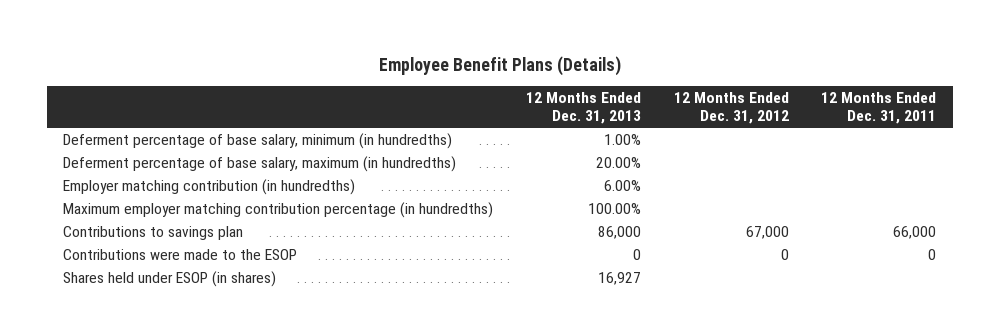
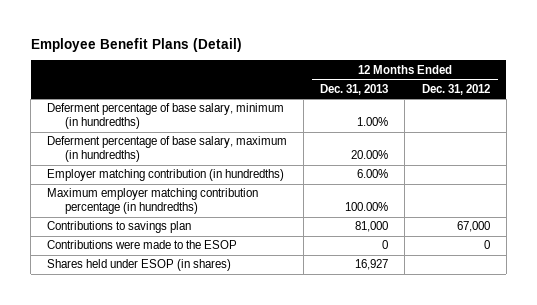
- Employee Benefit Plans (Details)
+ Employee Benefit Plans (Detail)
- | 12 Months Ended Dec. 31, 2013 | 12 Months Ended Dec. 31, 2012 | 12 Months Ended Dec. 31, 2011
+ | 12 Months Ended Dec. 31, 2013 | 12 Months Ended Dec. 31, 2012
- Contributions to savings plan | 86,000 | 67,000 | 66,000
+ Contributions to savings plan | 81,000 | 67,000

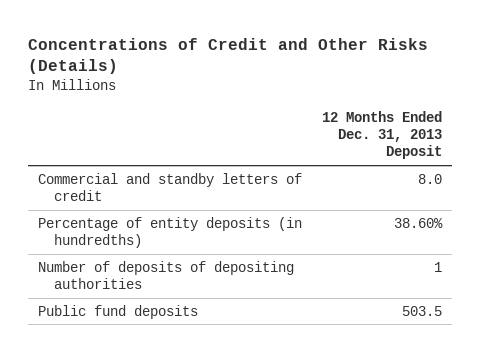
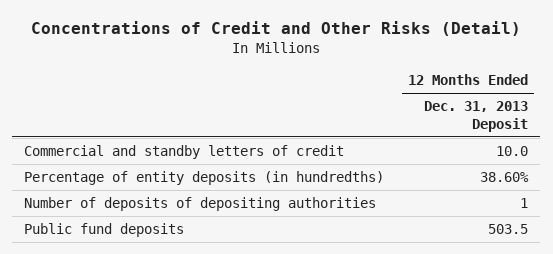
- Concentrations of Credit and Other Risks (Details)
+ Concentrations of Credit and Other Risks (Detail)
- Commercial and standby letters of credit | 8.0
+ Commercial and standby letters of credit | 10.0

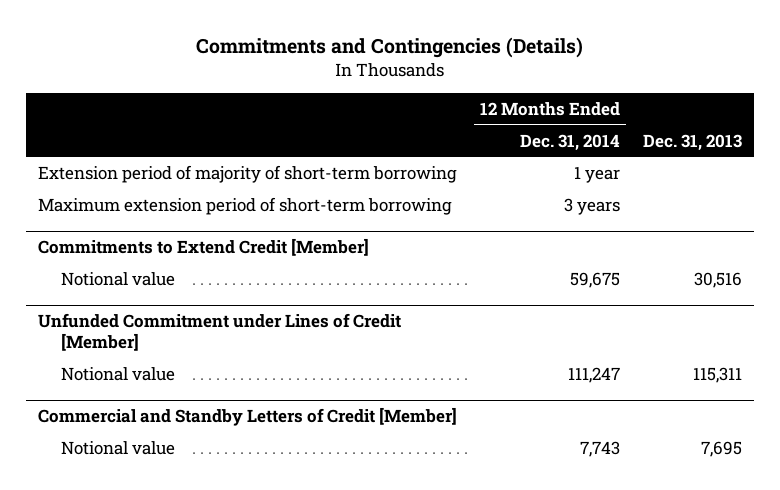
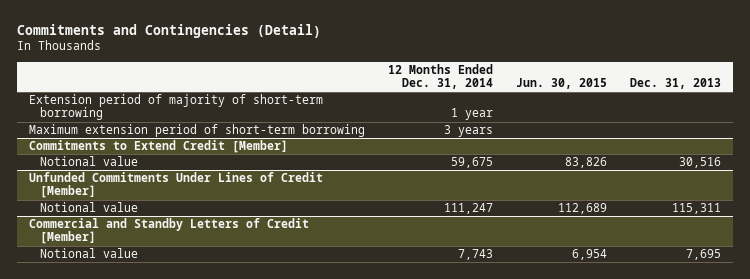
- Commitments and Contingencies (Details)
+ Commitments and Contingencies (Detail)
- | 12 Months Ended Dec. 31, 2014 | Dec. 31, 2013
+ | 12 Months Ended Dec. 31, 2014 | Jun. 30, 2015 | Dec. 31, 2013
- Unfunded Commitment under Lines of Credit [Member]
+ Unfunded Commitments Under Lines of Credit [Member]

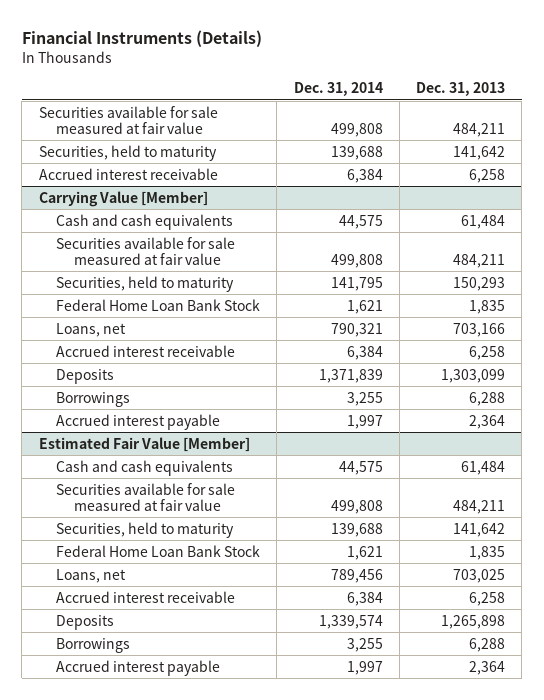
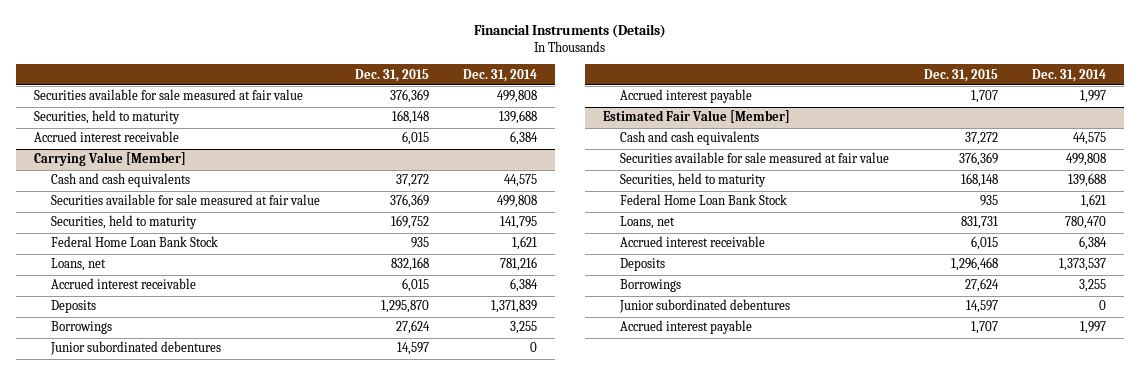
- | Dec. 31, 2014 | Dec. 31, 2013
+ | Dec. 31, 2015 | Dec. 31, 2014
@ Carrying Value [Member]
- Loans, net | 790,321 | 703,166
+ Loans, net | 832,168 | 781,216
+ Junior subordinated debentures | 14,597 | 0
@ Estimated Fair Value [Member]
- Loans, net | 789,456 | 703,025
+ Loans, net | 831,731 | 780,470
- Deposits | 1,339,574 | 1,265,898
+ Deposits | 1,296,468 | 1,373,537
+ Junior subordinated debentures | 14,597 | 0

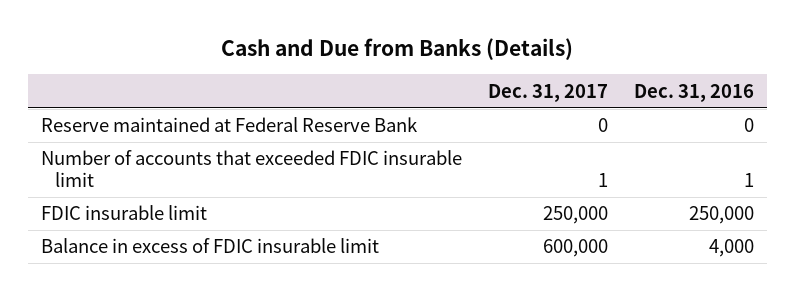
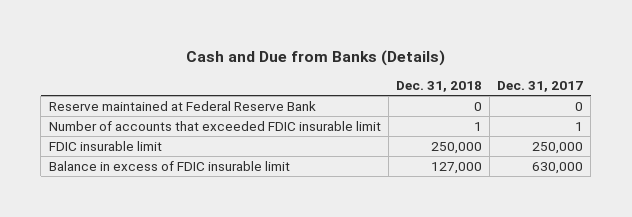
- | Dec. 31, 2017 | Dec. 31, 2016
+ | Dec. 31, 2018 | Dec. 31, 2017
- Balance in excess of FDIC insurable limit | 600,000 | 4,000
+ Balance in excess of FDIC insurable limit | 127,000 | 630,000

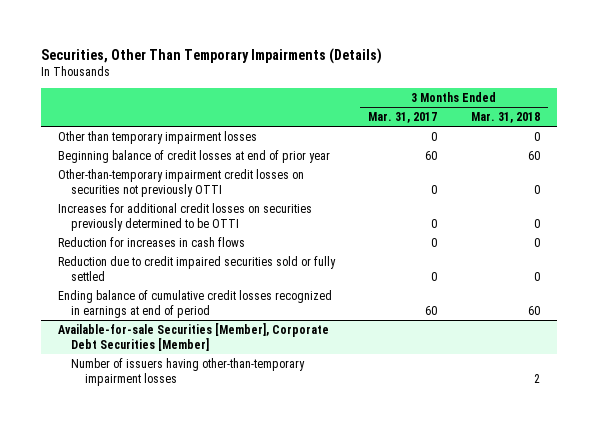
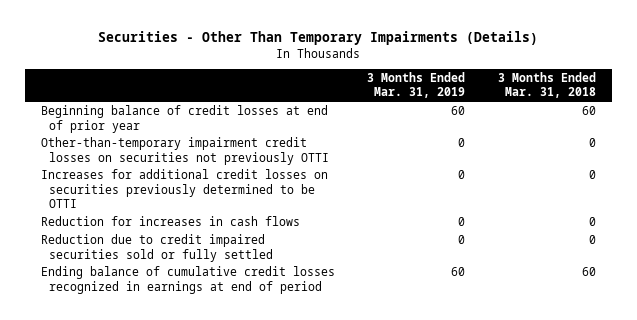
- Securities, Other Than Temporary Impairments (Details)
+ Securities - Other Than Temporary Impairments (Details)
- | 3 Months Ended Mar. 31, 2017 | 3 Months Ended Mar. 31, 2018
+ | 3 Months Ended Mar. 31, 2019 | 3 Months Ended Mar. 31, 2018
- Other than temporary impairment losses | 0 | 0
- Available-for-sale Securities [Member], Corporate Debt Securities [Member]
- Number of issuers having other-than-temporary impairment losses | | 2

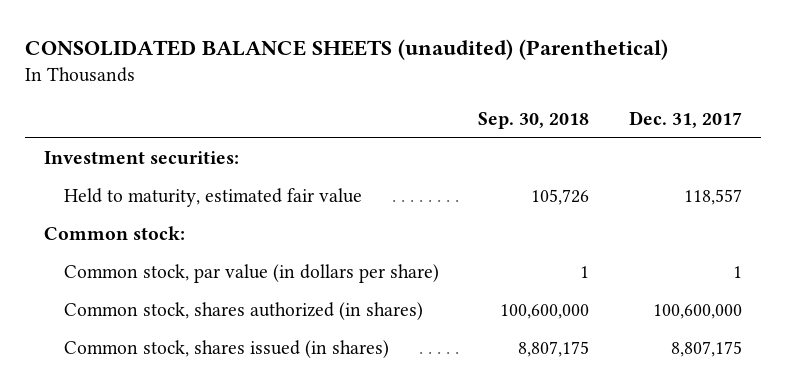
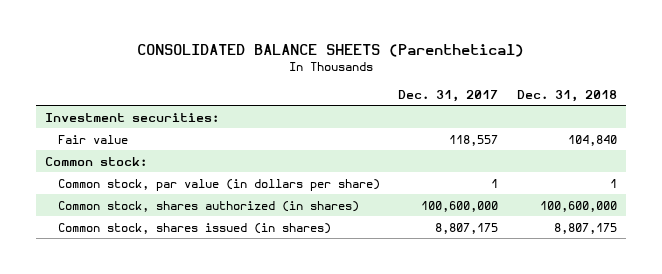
- CONSOLIDATED BALANCE SHEETS (unaudited) (Parenthetical)
+ CONSOLIDATED BALANCE SHEETS (Parenthetical)
- | Sep. 30, 2018 | Dec. 31, 2017
+ | Dec. 31, 2017 | Dec. 31, 2018
- Held to maturity, estimated fair value | 105,726 | 118,557
+ Fair value | 118,557 | 104,840

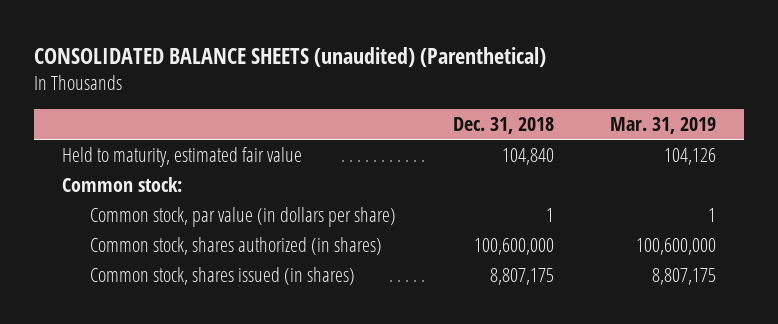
- CONSOLIDATED BALANCE SHEETS (Parenthetical)
+ CONSOLIDATED BALANCE SHEETS (unaudited) (Parenthetical)
- | Dec. 31, 2017 | Dec. 31, 2018
+ | Dec. 31, 2018 | Mar. 31, 2019
- Investment securities:
- Fair value | 118,557 | 104,840
+ Held to maturity, estimated fair value | 104,840 | 104,126

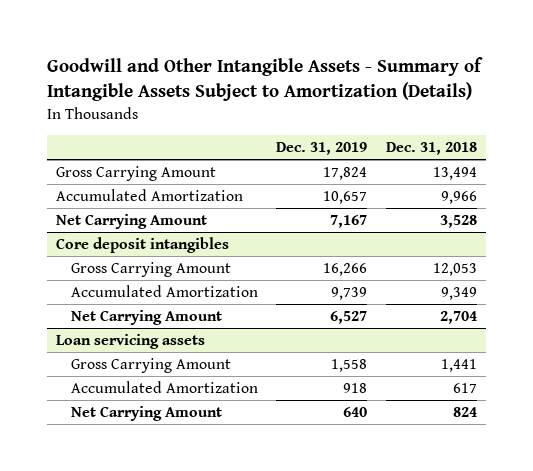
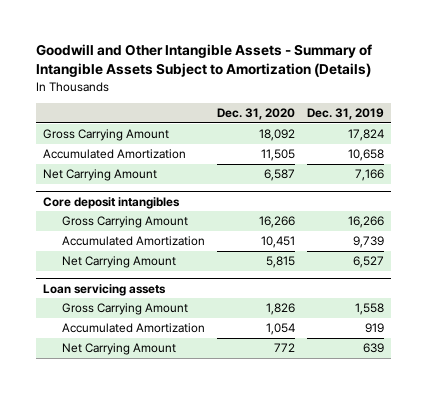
- | Dec. 31, 2019 | Dec. 31, 2018
+ | Dec. 31, 2020 | Dec. 31, 2019
- Accumulated Amortization | 10,657 | 9,966
- Net Carrying Amount | 7,167 | 3,528
+ Accumulated Amortization | 11,505 | 10,658
+ Net Carrying Amount | 6,587 | 7,166
@ Loan servicing assets
- Accumulated Amortization | 918 | 617
- Net Carrying Amount | 640 | 824
+ Accumulated Amortization | 1,054 | 919
+ Net Carrying Amount | 772 | 639

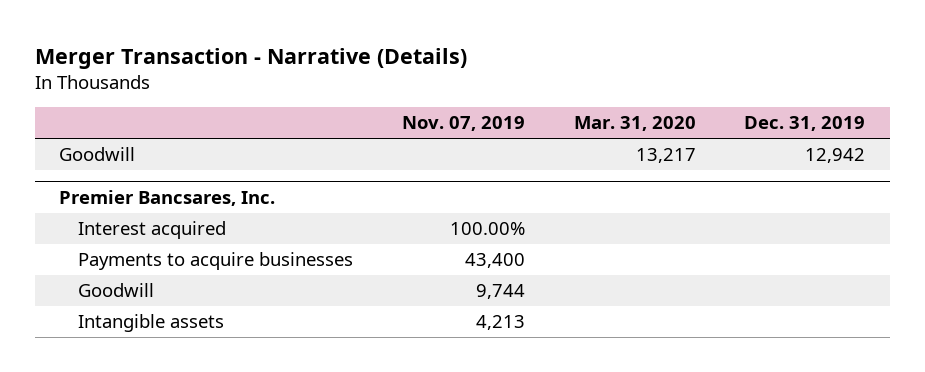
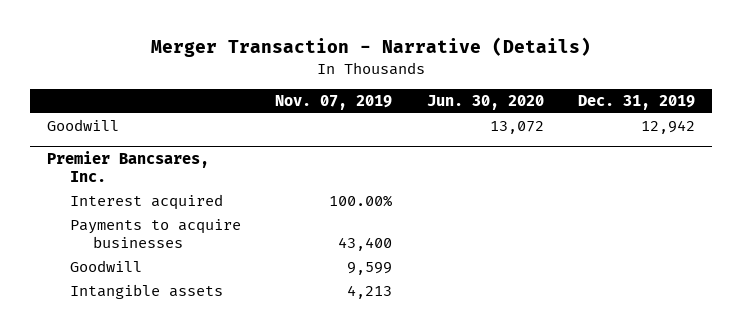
- | Nov. 07, 2019 | Mar. 31, 2020 | Dec. 31, 2019
+ | Nov. 07, 2019 | Jun. 30, 2020 | Dec. 31, 2019
@ Premier Bancsares, Inc.
- Goodwill | 9,744 | |
+ Goodwill | 9,599 | |

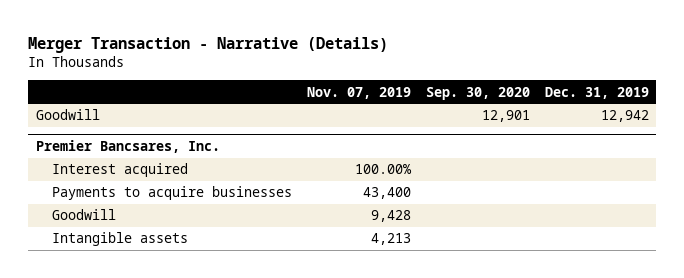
- | Nov. 07, 2019 | Jun. 30, 2020 | Dec. 31, 2019
+ | Nov. 07, 2019 | Sep. 30, 2020 | Dec. 31, 2019
@ Premier Bancsares, Inc.
- Goodwill | 9,599 | |
+ Goodwill | 9,428 | |

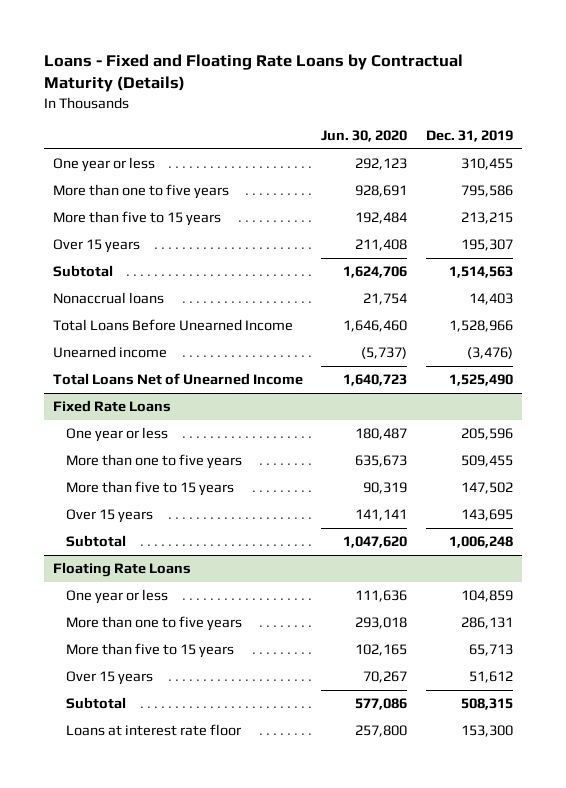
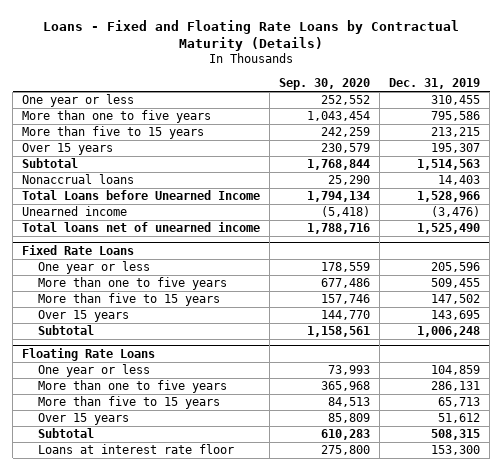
- | Jun. 30, 2020 | Dec. 31, 2019
+ | Sep. 30, 2020 | Dec. 31, 2019
- Total Loans Before Unearned Income | 1,646,460 | 1,528,966
+ Total Loans before Unearned Income | 1,794,134 | 1,528,966
- Total Loans Net of Unearned Income | 1,640,723 | 1,525,490
+ Total loans net of unearned income | 1,788,716 | 1,525,490

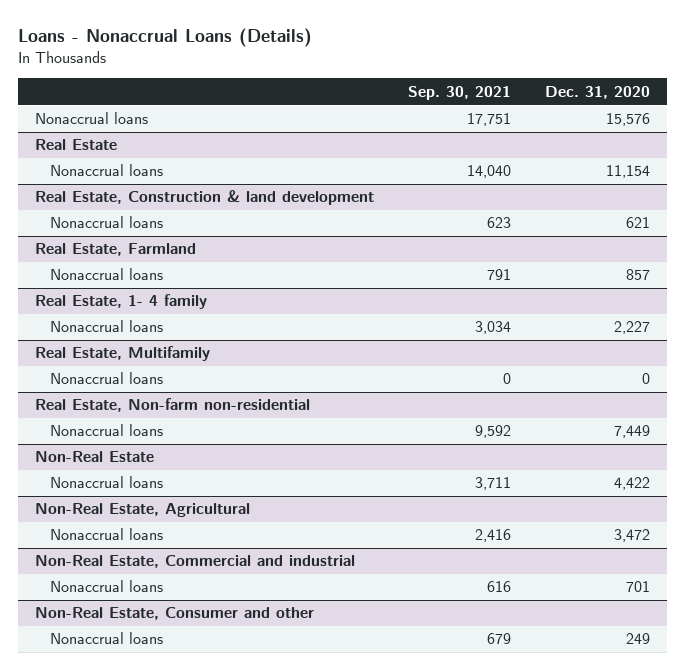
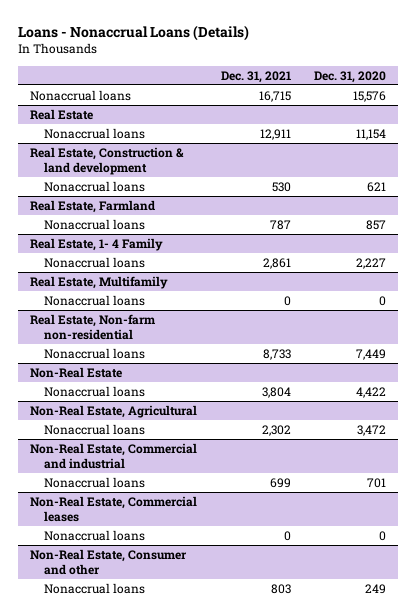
- | Sep. 30, 2021 | Dec. 31, 2020
+ | Dec. 31, 2021 | Dec. 31, 2020
- Real Estate, 1- 4 family
+ Real Estate, 1- 4 Family
+ Non-Real Estate, Commercial leases
+ Nonaccrual loans | 0 | 0

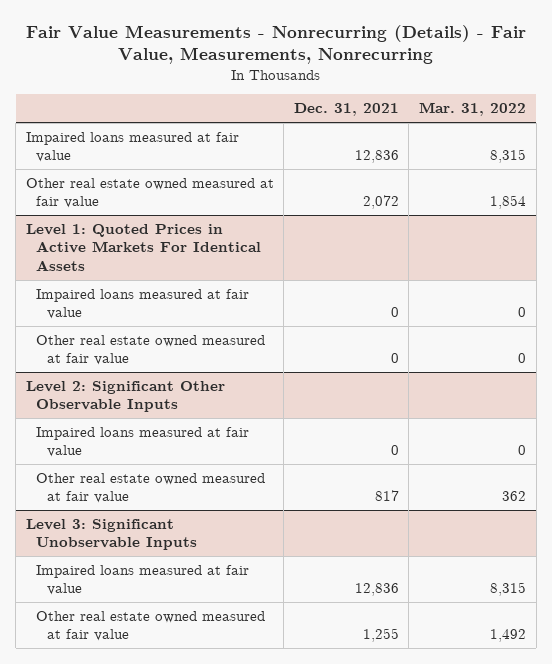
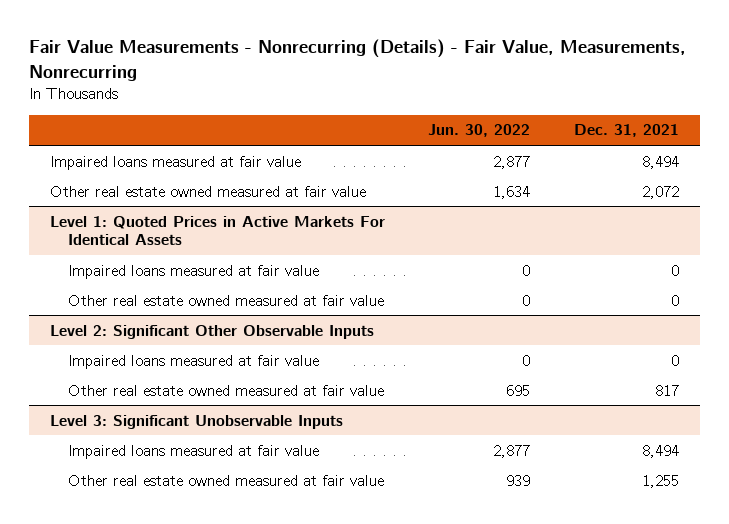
- | Dec. 31, 2021 | Mar. 31, 2022
+ | Jun. 30, 2022 | Dec. 31, 2021
- Impaired loans measured at fair value | 12,836 | 8,315
+ Impaired loans measured at fair value | 2,877 | 8,494
@ Level 3: Significant Unobservable Inputs
- Impaired loans measured at fair value | 12,836 | 8,315
+ Impaired loans measured at fair value | 2,877 | 8,494

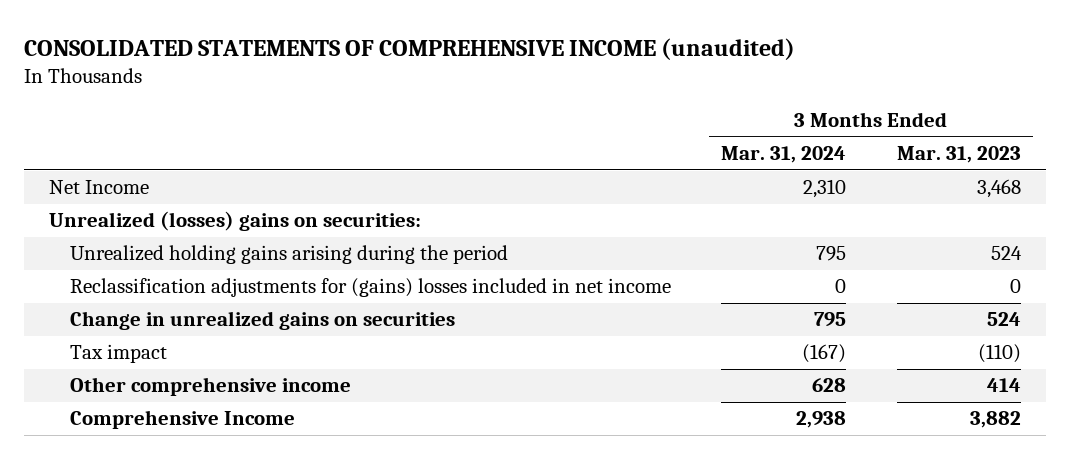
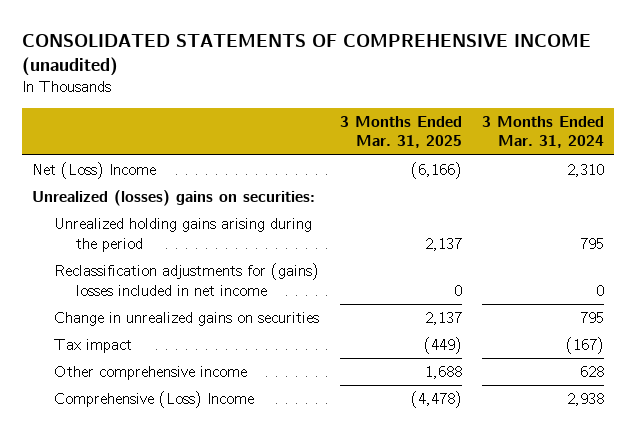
- | 3 Months Ended Mar. 31, 2024 | 3 Months Ended Mar. 31, 2023
+ | 3 Months Ended Mar. 31, 2025 | 3 Months Ended Mar. 31, 2024
- Net Income | 2,310 | 3,468
+ Net (Loss) Income | (6,166) | 2,310
- Comprehensive Income | 2,938 | 3,882
+ Comprehensive (Loss) Income | (4,478) | 2,938

